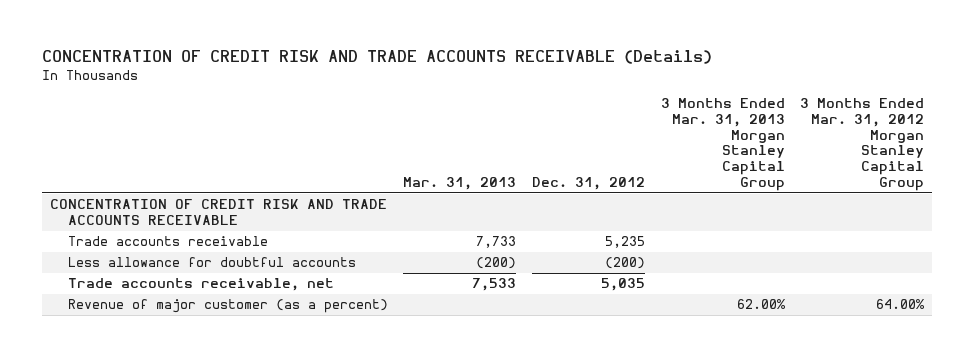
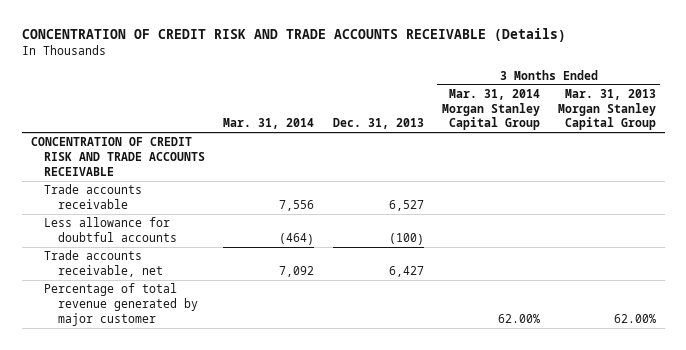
- | Mar. 31, 2013 | Dec. 31, 2012 | 3 Months Ended Mar. 31, 2013 Morgan Stanley Capital Group | 3 Months Ended Mar. 31, 2012 Morgan Stanley Capital Group
+ | Mar. 31, 2014 | Dec. 31, 2013 | 3 Months Ended Mar. 31, 2014 Morgan Stanley Capital Group | 3 Months Ended Mar. 31, 2013 Morgan Stanley Capital Group
- Revenue of major customer (as a percent) | | | 62.00% | 64.00%
+ Percentage of total revenue generated by major customer | | | 62.00% | 62.00%

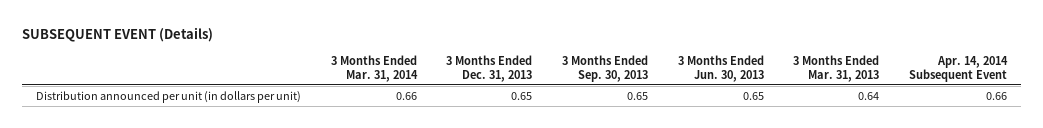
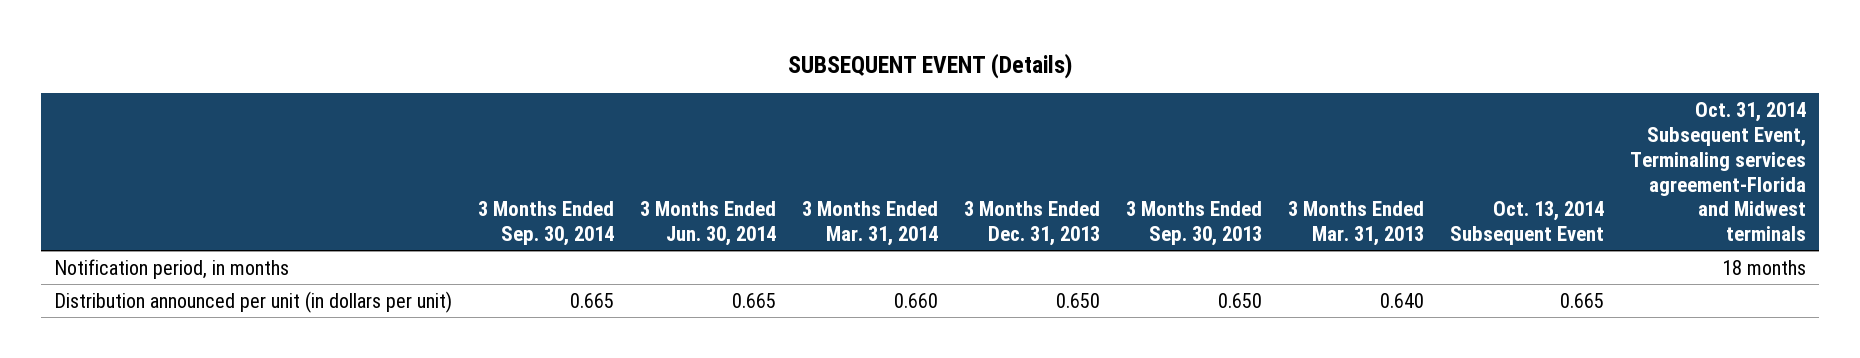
- | 3 Months Ended Mar. 31, 2014 | 3 Months Ended Dec. 31, 2013 | 3 Months Ended Sep. 30, 2013 | 3 Months Ended Jun. 30, 2013 | 3 Months Ended Mar. 31, 2013 | Apr. 14, 2014 Subsequent Event
+ | 3 Months Ended Sep. 30, 2014 | 3 Months Ended Jun. 30, 2014 | 3 Months Ended Mar. 31, 2014 | 3 Months Ended Dec. 31, 2013 | 3 Months Ended Sep. 30, 2013 | 3 Months Ended Mar. 31, 2013 | Oct. 13, 2014 Subsequent Event | Oct. 31, 2014 Subsequent Event, Terminaling services agreement-Florida and Midwest terminals
- Distribution announced per unit (in dollars per unit) | 0.66 | 0.65 | 0.65 | 0.65 | 0.64 | 0.66
+ Notification period, in months | | | | | | | | 18 months
+ Distribution announced per unit (in dollars per unit) | 0.665 | 0.665 | 0.660 | 0.650 | 0.650 | 0.640 | 0.665 |

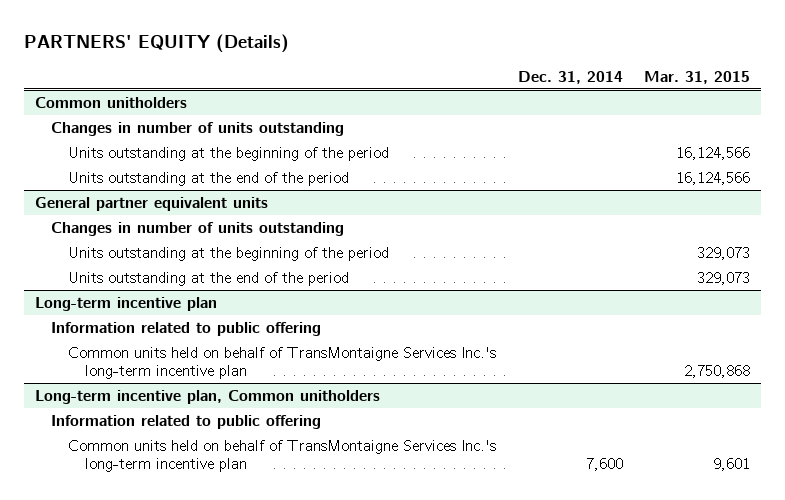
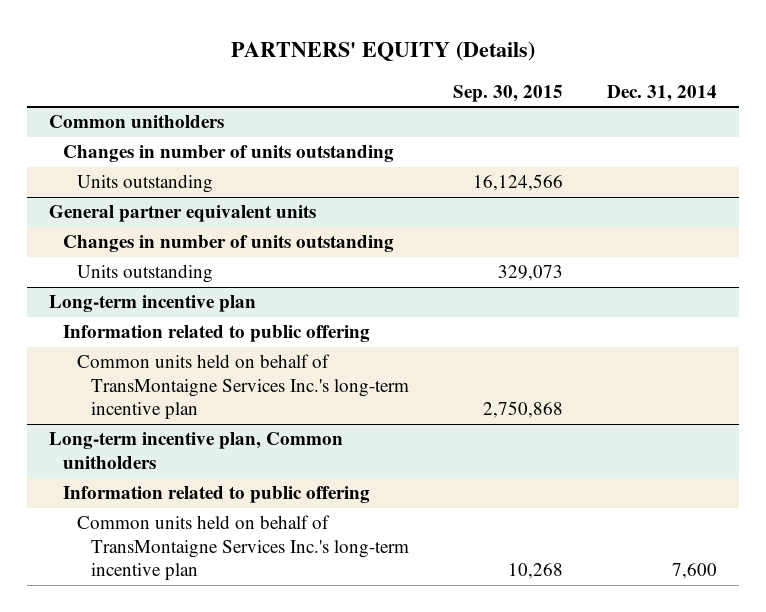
- | Dec. 31, 2014 | Mar. 31, 2015
+ | Sep. 30, 2015 | Dec. 31, 2014
@ Common unitholders
- Units outstanding at the beginning of the period | | 16,124,566
- Units outstanding at the end of the period | | 16,124,566
+ Units outstanding | 16,124,566 |
@ General partner equivalent units
- Units outstanding at the beginning of the period | | 329,073
- Units outstanding at the end of the period | | 329,073
+ Units outstanding | 329,073 |

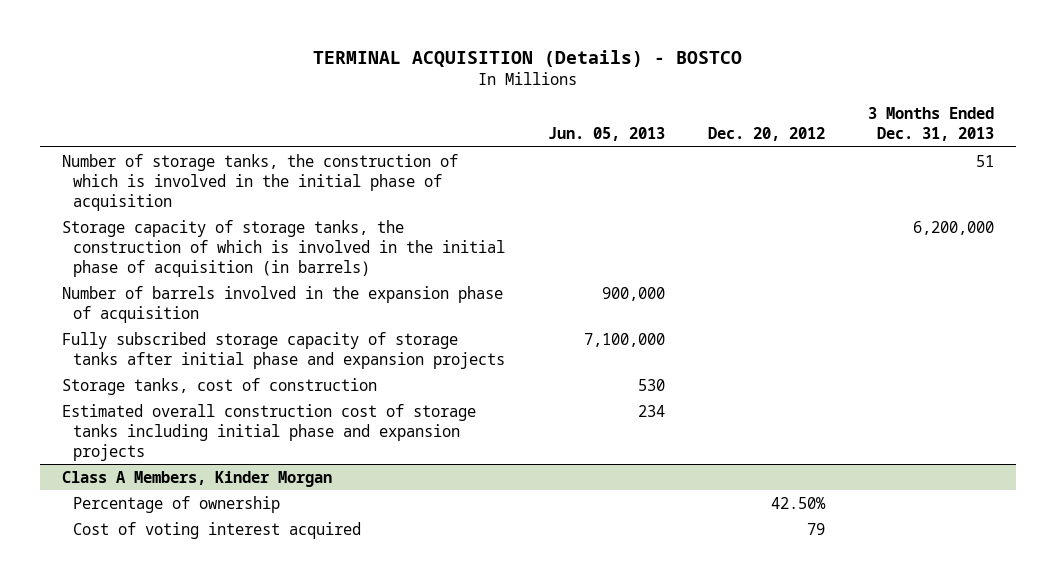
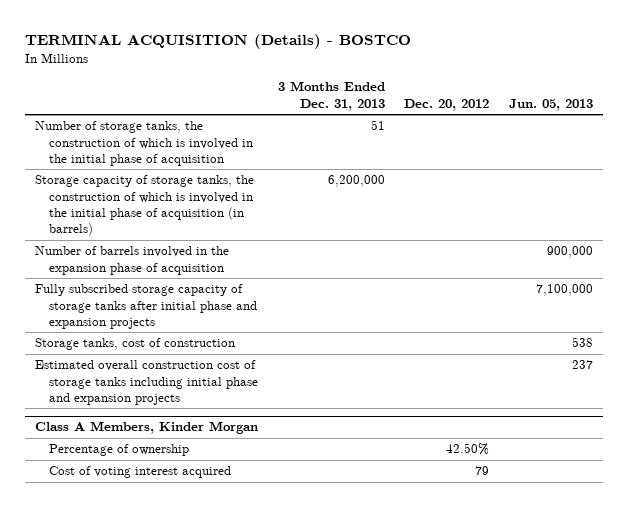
- | Jun. 05, 2013 | Dec. 20, 2012 | 3 Months Ended Dec. 31, 2013
+ | 3 Months Ended Dec. 31, 2013 | Dec. 20, 2012 | Jun. 05, 2013
- Storage tanks, cost of construction | 530 | |
- Estimated overall construction cost of storage tanks including initial phase and expansion projects | 234 | |
+ Storage tanks, cost of construction | | | 538
+ Estimated overall construction cost of storage tanks including initial phase and expansion projects | | | 237

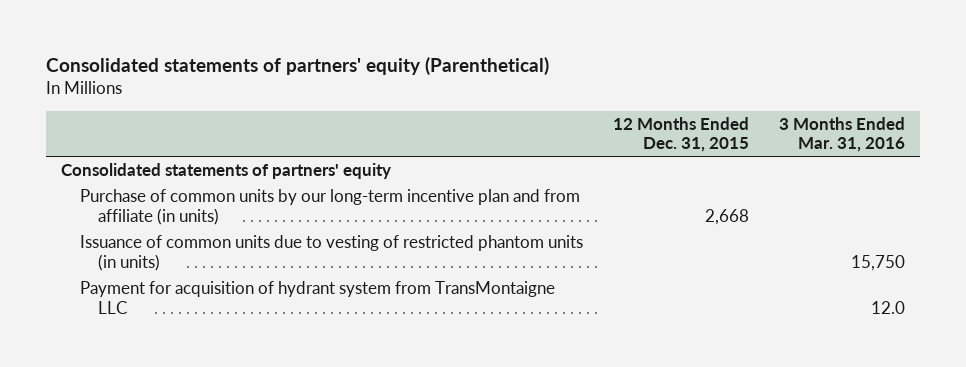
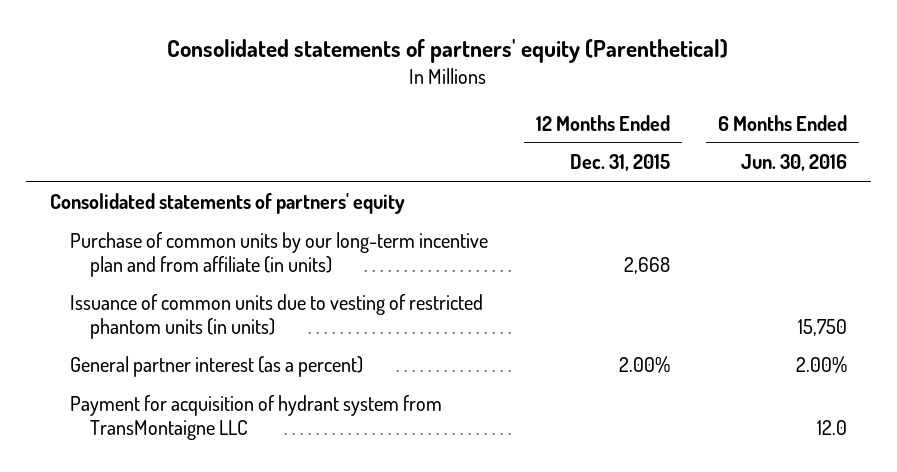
- | 12 Months Ended Dec. 31, 2015 | 3 Months Ended Mar. 31, 2016
+ | 12 Months Ended Dec. 31, 2015 | 6 Months Ended Jun. 30, 2016
+ General partner interest (as a percent) | 2.00% | 2.00%

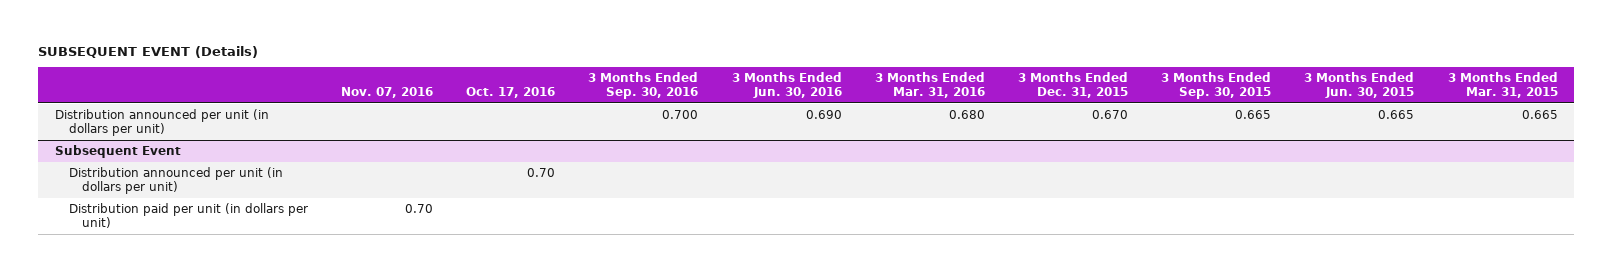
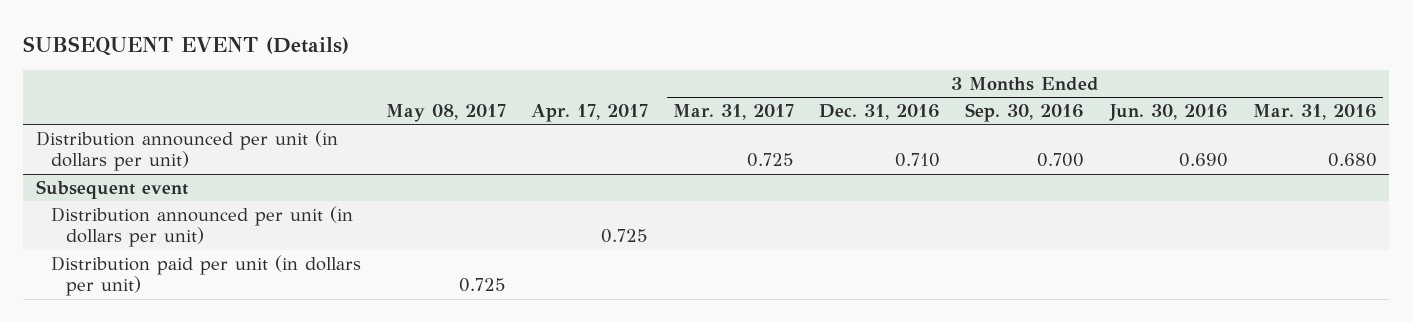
- | Nov. 07, 2016 | Oct. 17, 2016 | 3 Months Ended Sep. 30, 2016 | 3 Months Ended Jun. 30, 2016 | 3 Months Ended Mar. 31, 2016 | 3 Months Ended Dec. 31, 2015 | 3 Months Ended Sep. 30, 2015 | 3 Months Ended Jun. 30, 2015 | 3 Months Ended Mar. 31, 2015
+ | May 08, 2017 | Apr. 17, 2017 | 3 Months Ended Mar. 31, 2017 | 3 Months Ended Dec. 31, 2016 | 3 Months Ended Sep. 30, 2016 | 3 Months Ended Jun. 30, 2016 | 3 Months Ended Mar. 31, 2016
- Subsequent Event
+ Subsequent event

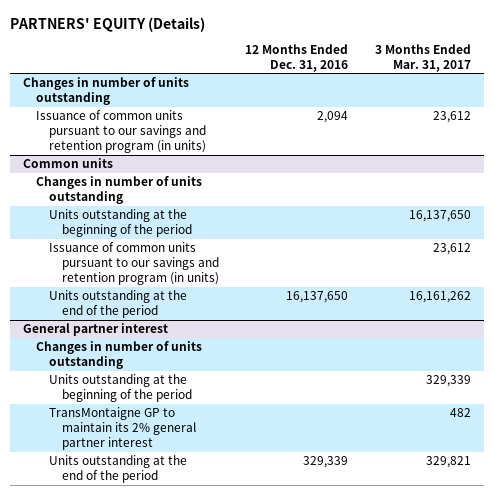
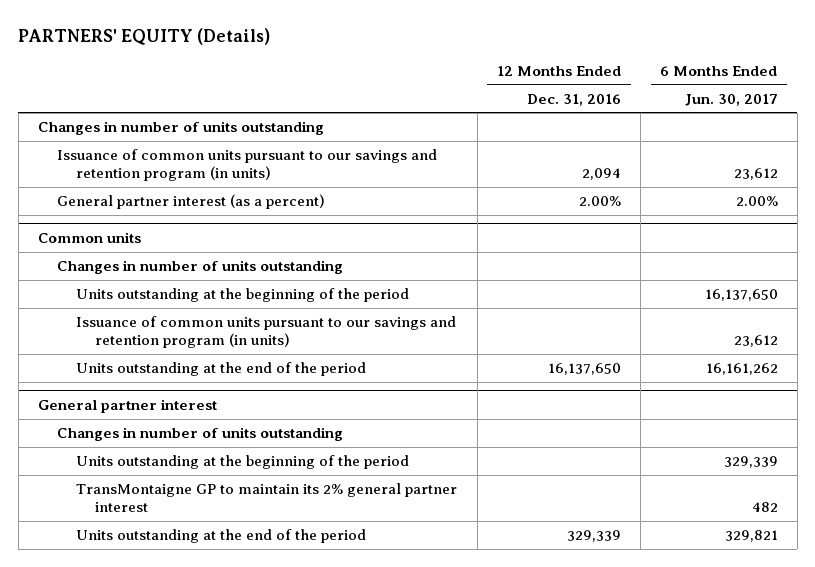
- | 12 Months Ended Dec. 31, 2016 | 3 Months Ended Mar. 31, 2017
+ | 12 Months Ended Dec. 31, 2016 | 6 Months Ended Jun. 30, 2017
+ General partner interest (as a percent) | 2.00% | 2.00%

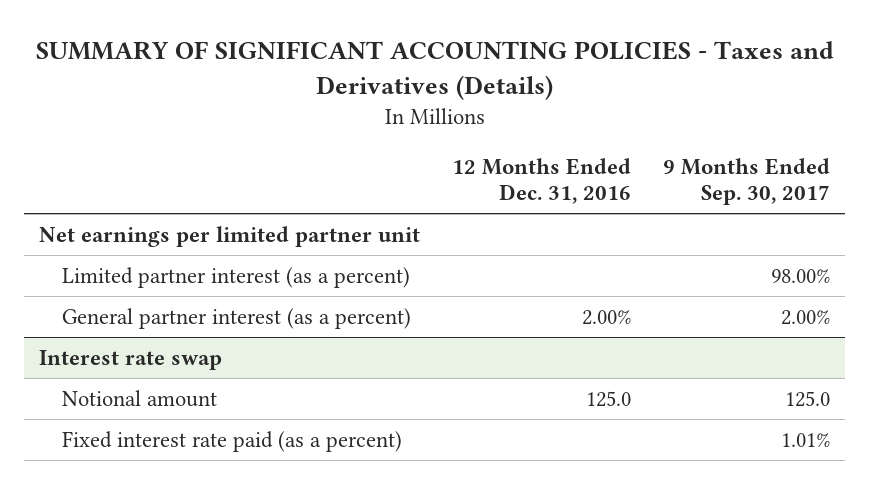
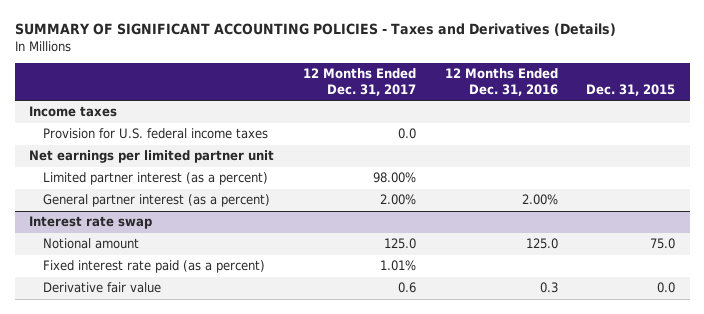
- | 12 Months Ended Dec. 31, 2016 | 9 Months Ended Sep. 30, 2017
+ | 12 Months Ended Dec. 31, 2017 | 12 Months Ended Dec. 31, 2016 | Dec. 31, 2015
+ Income taxes
+ Provision for U.S. federal income taxes | 0.0 | |
@ Interest rate swap
+ Derivative fair value | 0.6 | 0.3 | 0.0

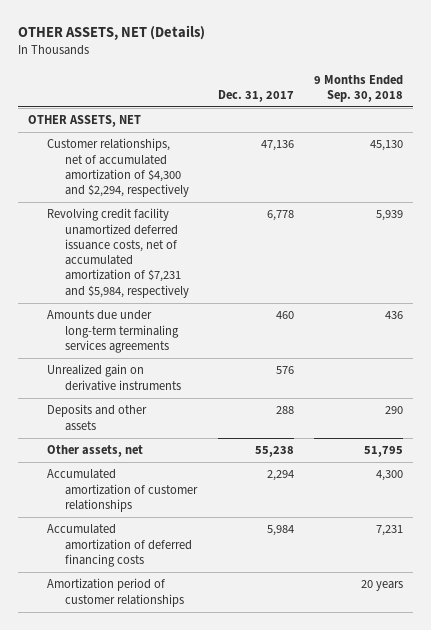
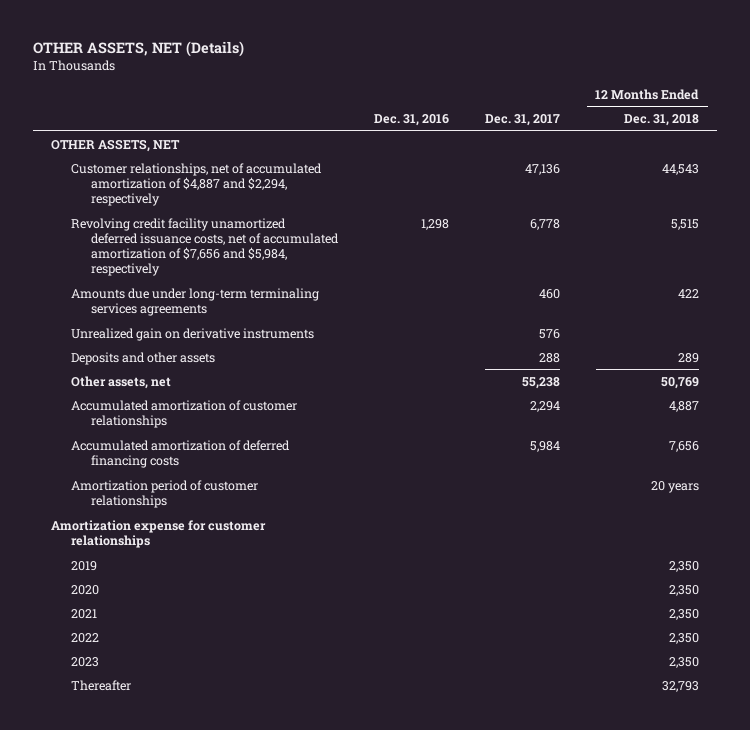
- | Dec. 31, 2017 | 9 Months Ended Sep. 30, 2018
+ | Dec. 31, 2016 | Dec. 31, 2017 | 12 Months Ended Dec. 31, 2018
- Customer relationships, net of accumulated amortization of $4,300 and $2,294, respectively | 47,136 | 45,130
- Revolving credit facility unamortized deferred issuance costs, net of accumulated amortization of $7,231 and $5,984, respectively | 6,778 | 5,939
+ Customer relationships, net of accumulated amortization of $4,887 and $2,294, respectively | | 47,136 | 44,543
+ Revolving credit facility unamortized deferred issuance costs, net of accumulated amortization of $7,656 and $5,984, respectively | 1,298 | 6,778 | 5,515
+ Amortization expense for customer relationships
+ 2019 | | | 2,350
+ 2020 | | | 2,350
+ 2021 | | | 2,350
+ 2022 | | | 2,350
+ 2023 | | | 2,350
+ Thereafter | | | 32,793

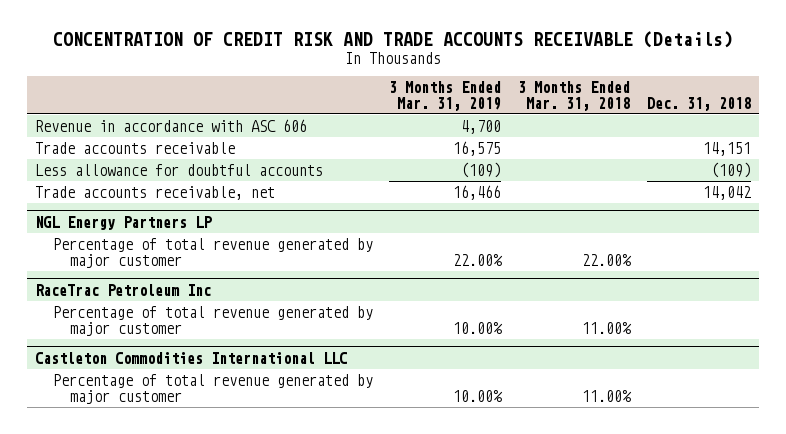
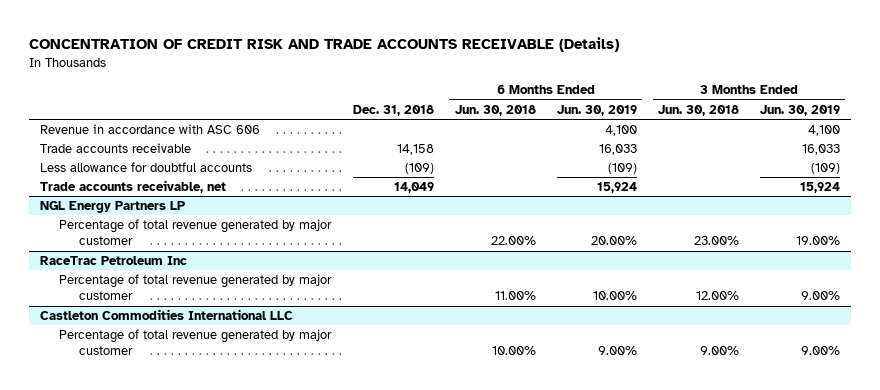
- | 3 Months Ended Mar. 31, 2019 | 3 Months Ended Mar. 31, 2018 | Dec. 31, 2018
+ | Dec. 31, 2018 | 6 Months Ended Jun. 30, 2018 | 6 Months Ended Jun. 30, 2019 | 3 Months Ended Jun. 30, 2018 | 3 Months Ended Jun. 30, 2019
- Trade accounts receivable | 16,575 | | 14,151
+ Trade accounts receivable | 14,158 | | 16,033 | | 16,033
- Trade accounts receivable, net | 16,466 | | 14,042
+ Trade accounts receivable, net | 14,049 | | 15,924 | | 15,924

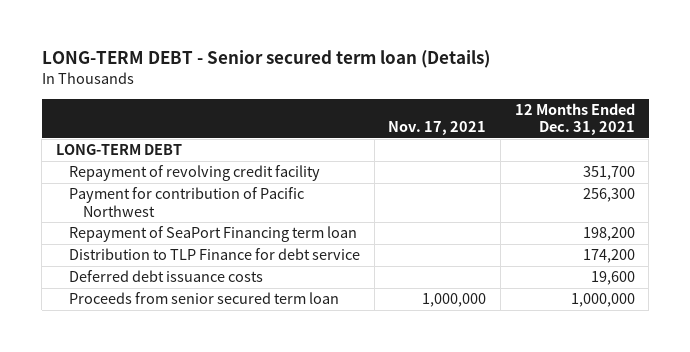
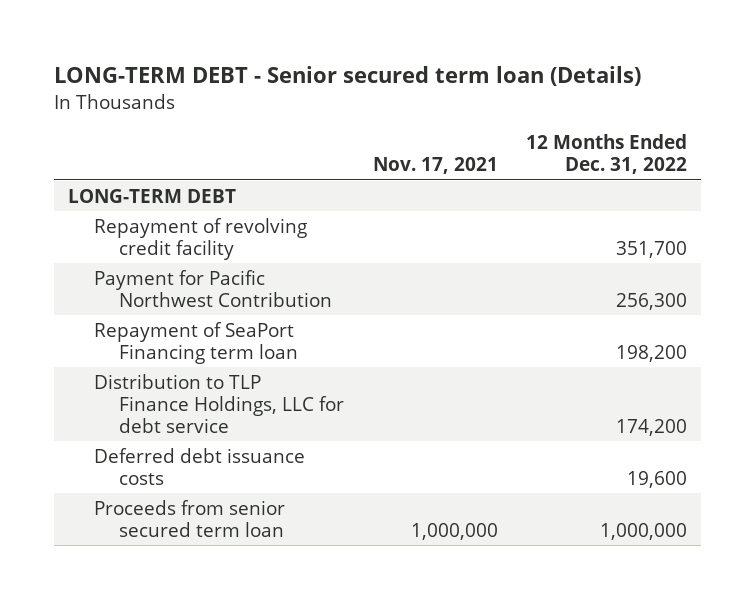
- | Nov. 17, 2021 | 12 Months Ended Dec. 31, 2021
+ | Nov. 17, 2021 | 12 Months Ended Dec. 31, 2022
- Payment for contribution of Pacific Northwest | | 256,300
+ Payment for Pacific Northwest Contribution | | 256,300
- Distribution to TLP Finance for debt service | | 174,200
+ Distribution to TLP Finance Holdings, LLC for debt service | | 174,200

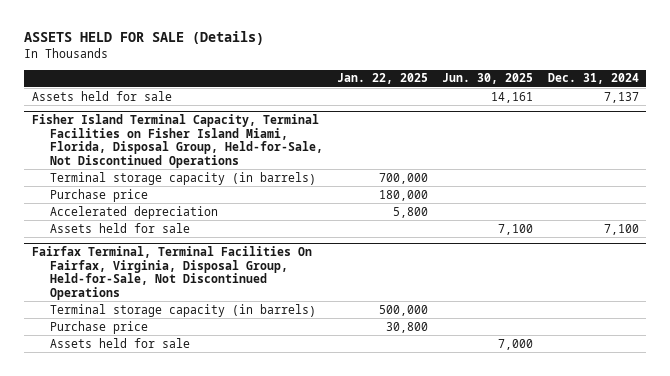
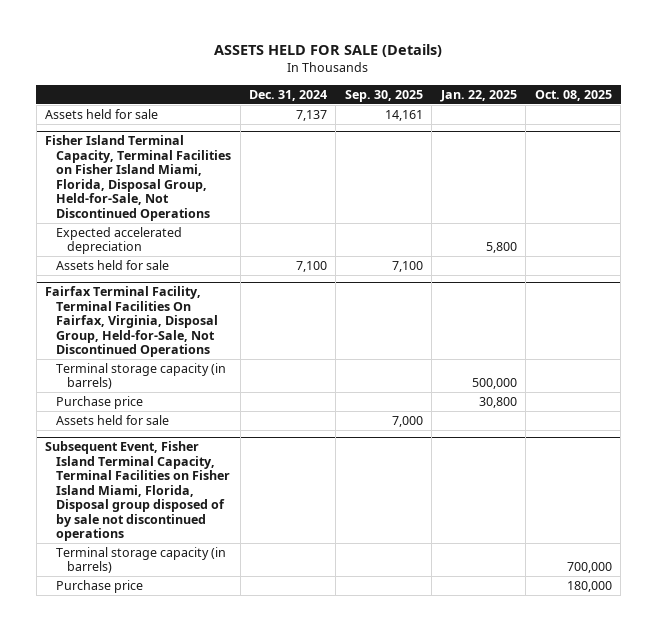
- | Jan. 22, 2025 | Jun. 30, 2025 | Dec. 31, 2024
+ | Dec. 31, 2024 | Sep. 30, 2025 | Jan. 22, 2025 | Oct. 08, 2025
@ Fisher Island Terminal Capacity, Terminal Facilities on Fisher Island Miami, Florida, Disposal Group, Held-for-Sale, Not Discontinued Operations
- Terminal storage capacity (in barrels) | 700,000 | |
- Purchase price | 180,000 | |
- Accelerated depreciation | 5,800 | |
+ Expected accelerated depreciation | | | 5,800 |
- Fairfax Terminal, Terminal Facilities On Fairfax, Virginia, Disposal Group, Held-for-Sale, Not Discontinued Operations
+ Fairfax Terminal Facility, Terminal Facilities On Fairfax, Virginia, Disposal Group, Held-for-Sale, Not Discontinued Operations
+ Subsequent Event, Fisher Island Terminal Capacity, Terminal Facilities on Fisher Island Miami, Florida, Disposal group disposed of by sale not discontinued operations
+ Terminal storage capacity (in barrels) | | | | 700,000
+ Purchase price | | | | 180,000

